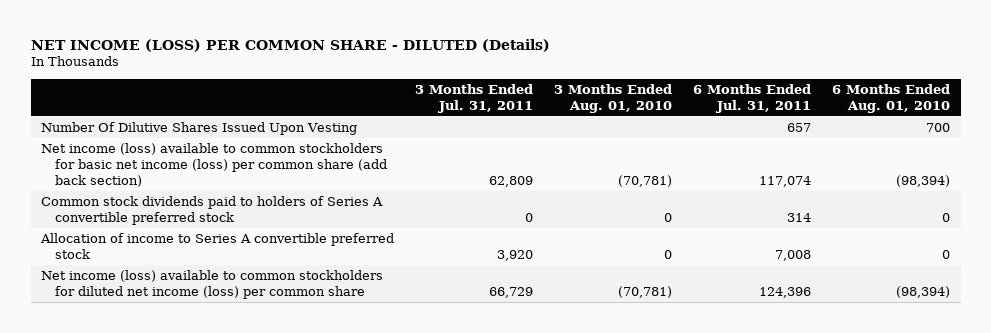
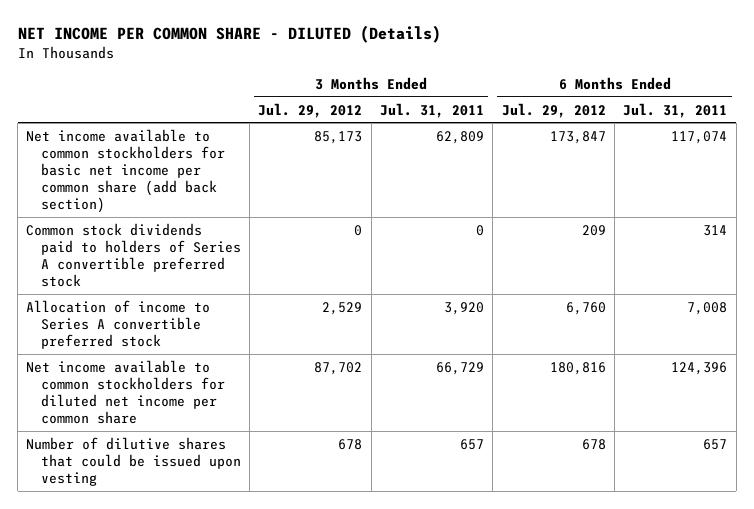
- NET INCOME (LOSS) PER COMMON SHARE - DILUTED (Details)
+ NET INCOME PER COMMON SHARE - DILUTED (Details)
- | 3 Months Ended Jul. 31, 2011 | 3 Months Ended Aug. 01, 2010 | 6 Months Ended Jul. 31, 2011 | 6 Months Ended Aug. 01, 2010
+ | 3 Months Ended Jul. 29, 2012 | 3 Months Ended Jul. 31, 2011 | 6 Months Ended Jul. 29, 2012 | 6 Months Ended Jul. 31, 2011
- Number Of Dilutive Shares Issued Upon Vesting | | | 657 | 700
- Net income (loss) available to common stockholders for basic net income (loss) per common share (add back section) | 62,809 | (70,781) | 117,074 | (98,394)
+ Net income available to common stockholders for basic net income per common share (add back section) | 85,173 | 62,809 | 173,847 | 117,074
- Net income (loss) available to common stockholders for diluted net income (loss) per common share | 66,729 | (70,781) | 124,396 | (98,394)
+ Net income available to common stockholders for diluted net income per common share | 87,702 | 66,729 | 180,816 | 124,396
+ Number of dilutive shares that could be issued upon vesting | 678 | 657 | 678 | 657

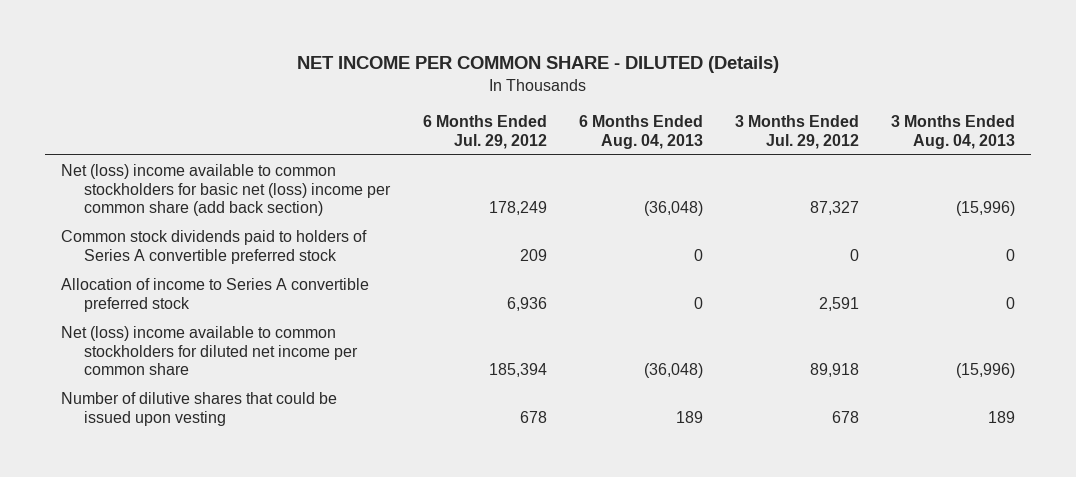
- | 3 Months Ended Jul. 29, 2012 | 3 Months Ended Jul. 31, 2011 | 6 Months Ended Jul. 29, 2012 | 6 Months Ended Jul. 31, 2011
+ | 6 Months Ended Jul. 29, 2012 | 6 Months Ended Aug. 04, 2013 | 3 Months Ended Jul. 29, 2012 | 3 Months Ended Aug. 04, 2013
- Net income available to common stockholders for basic net income per common share (add back section) | 85,173 | 62,809 | 173,847 | 117,074
+ Net (loss) income available to common stockholders for basic net (loss) income per common share (add back section) | 178,249 | (36,048) | 87,327 | (15,996)
- Allocation of income to Series A convertible preferred stock | 2,529 | 3,920 | 6,760 | 7,008
- Net income available to common stockholders for diluted net income per common share | 87,702 | 66,729 | 180,816 | 124,396
+ Allocation of income to Series A convertible preferred stock | 6,936 | 0 | 2,591 | 0
+ Net (loss) income available to common stockholders for diluted net income per common share | 185,394 | (36,048) | 89,918 | (15,996)

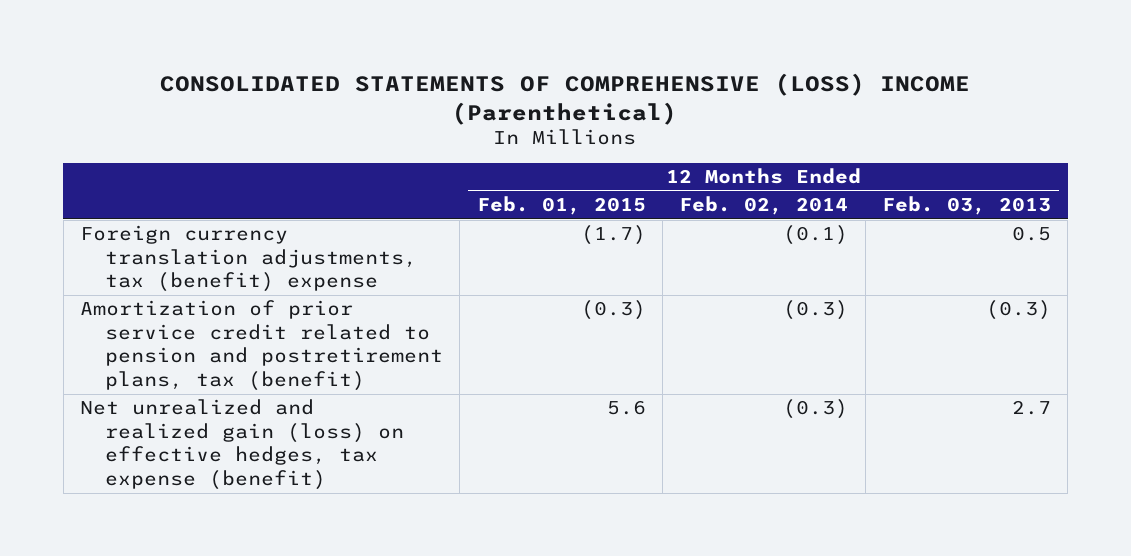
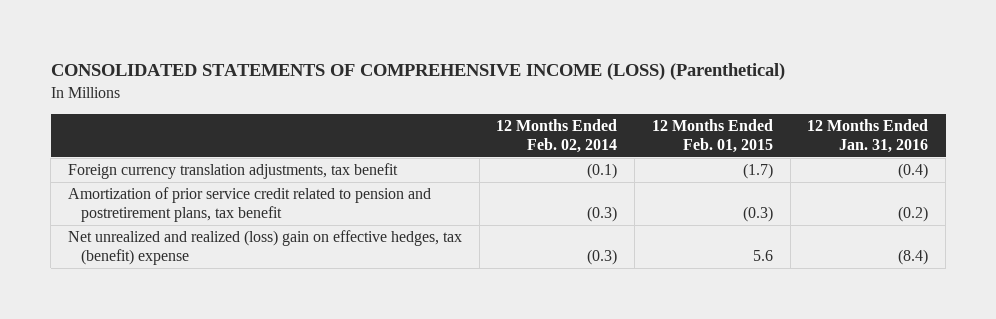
- CONSOLIDATED STATEMENTS OF COMPREHENSIVE (LOSS) INCOME (Parenthetical)
+ CONSOLIDATED STATEMENTS OF COMPREHENSIVE INCOME (LOSS) (Parenthetical)
- | 12 Months Ended Feb. 01, 2015 | 12 Months Ended Feb. 02, 2014 | 12 Months Ended Feb. 03, 2013
+ | 12 Months Ended Feb. 02, 2014 | 12 Months Ended Feb. 01, 2015 | 12 Months Ended Jan. 31, 2016
- Foreign currency translation adjustments, tax (benefit) expense | (1.7) | (0.1) | 0.5
- Amortization of prior service credit related to pension and postretirement plans, tax (benefit) | (0.3) | (0.3) | (0.3)
- Net unrealized and realized gain (loss) on effective hedges, tax expense (benefit) | 5.6 | (0.3) | 2.7
+ Foreign currency translation adjustments, tax benefit | (0.1) | (1.7) | (0.4)
+ Amortization of prior service credit related to pension and postretirement plans, tax benefit | (0.3) | (0.3) | (0.2)
+ Net unrealized and realized (loss) gain on effective hedges, tax (benefit) expense | (0.3) | 5.6 | (8.4)

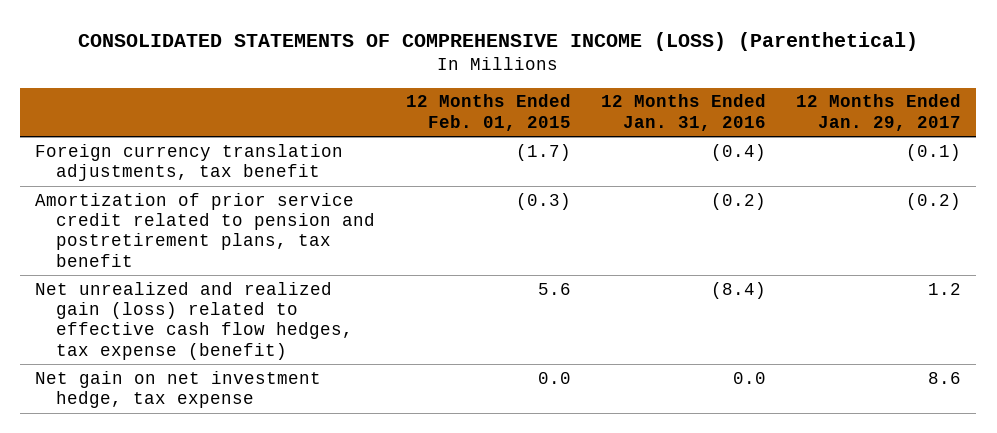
- | 12 Months Ended Feb. 02, 2014 | 12 Months Ended Feb. 01, 2015 | 12 Months Ended Jan. 31, 2016
+ | 12 Months Ended Feb. 01, 2015 | 12 Months Ended Jan. 31, 2016 | 12 Months Ended Jan. 29, 2017
- Net unrealized and realized (loss) gain on effective hedges, tax (benefit) expense | (0.3) | 5.6 | (8.4)
+ Net unrealized and realized gain (loss) related to effective cash flow hedges, tax expense (benefit) | 5.6 | (8.4) | 1.2
+ Net gain on net investment hedge, tax expense | 0.0 | 0.0 | 8.6

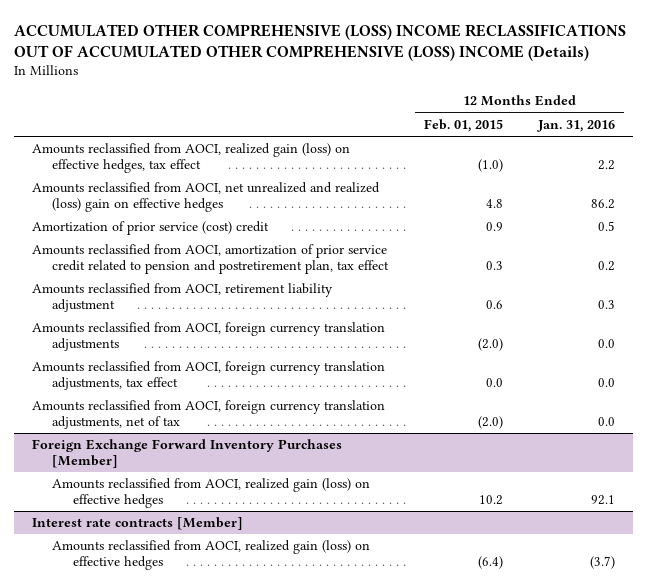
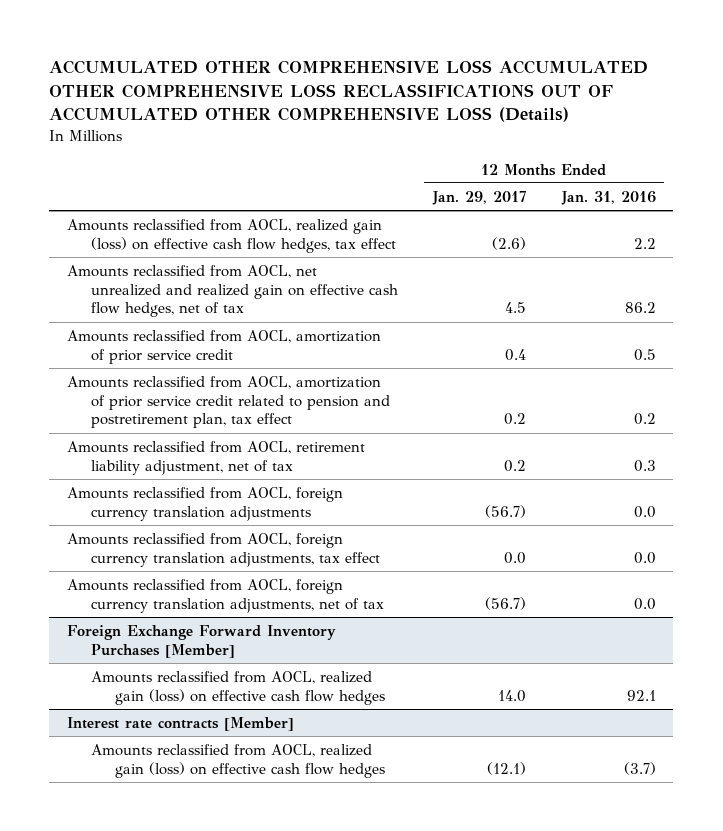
- ACCUMULATED OTHER COMPREHENSIVE (LOSS) INCOME RECLASSIFICATIONS OUT OF ACCUMULATED OTHER COMPREHENSIVE (LOSS) INCOME (Details)
+ ACCUMULATED OTHER COMPREHENSIVE LOSS ACCUMULATED OTHER COMPREHENSIVE LOSS RECLASSIFICATIONS OUT OF ACCUMULATED OTHER COMPREHENSIVE LOSS (Details)
- | 12 Months Ended Feb. 01, 2015 | 12 Months Ended Jan. 31, 2016
+ | 12 Months Ended Jan. 29, 2017 | 12 Months Ended Jan. 31, 2016
- Amounts reclassified from AOCI, realized gain (loss) on effective hedges, tax effect | (1.0) | 2.2
- Amounts reclassified from AOCI, net unrealized and realized (loss) gain on effective hedges | 4.8 | 86.2
- Amortization of prior service (cost) credit | 0.9 | 0.5
- Amounts reclassified from AOCI, amortization of prior service credit related to pension and postretirement plan, tax effect | 0.3 | 0.2
- Amounts reclassified from AOCI, retirement liability adjustment | 0.6 | 0.3
- Amounts reclassified from AOCI, foreign currency translation adjustments | (2.0) | 0.0
- Amounts reclassified from AOCI, foreign currency translation adjustments, tax effect | 0.0 | 0.0
- Amounts reclassified from AOCI, foreign currency translation adjustments, net of tax | (2.0) | 0.0
+ Amounts reclassified from AOCL, realized gain (loss) on effective cash flow hedges, tax effect | (2.6) | 2.2
+ Amounts reclassified from AOCL, net unrealized and realized gain on effective cash flow hedges, net of tax | 4.5 | 86.2
+ Amounts reclassified from AOCL, amortization of prior service credit | 0.4 | 0.5
+ Amounts reclassified from AOCL, amortization of prior service credit related to pension and postretirement plan, tax effect | 0.2 | 0.2
+ Amounts reclassified from AOCL, retirement liability adjustment, net of tax | 0.2 | 0.3
+ Amounts reclassified from AOCL, foreign currency translation adjustments | (56.7) | 0.0
+ Amounts reclassified from AOCL, foreign currency translation adjustments, tax effect | 0.0 | 0.0
+ Amounts reclassified from AOCL, foreign currency translation adjustments, net of tax | (56.7) | 0.0
@ Foreign Exchange Forward Inventory Purchases [Member]
- Amounts reclassified from AOCI, realized gain (loss) on effective hedges | 10.2 | 92.1
+ Amounts reclassified from AOCL, realized gain (loss) on effective cash flow hedges | 14.0 | 92.1
@ Interest rate contracts [Member]
- Amounts reclassified from AOCI, realized gain (loss) on effective hedges | (6.4) | (3.7)
+ Amounts reclassified from AOCL, realized gain (loss) on effective cash flow hedges | (12.1) | (3.7)

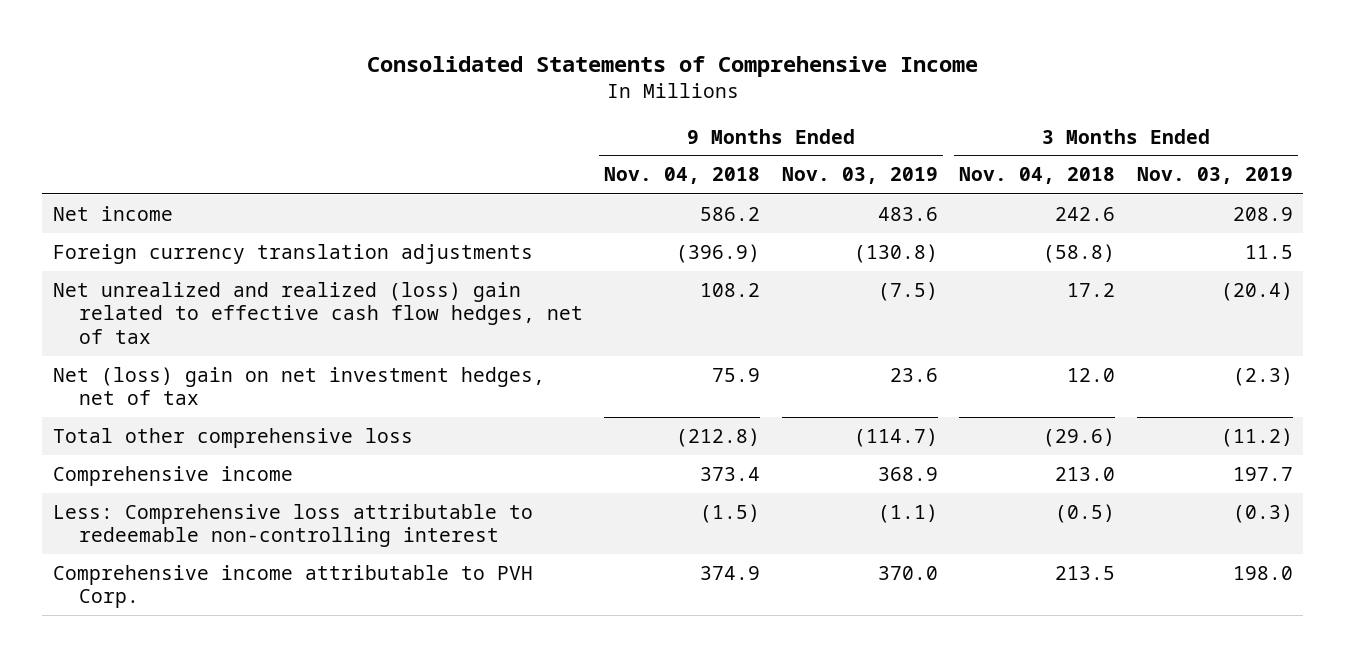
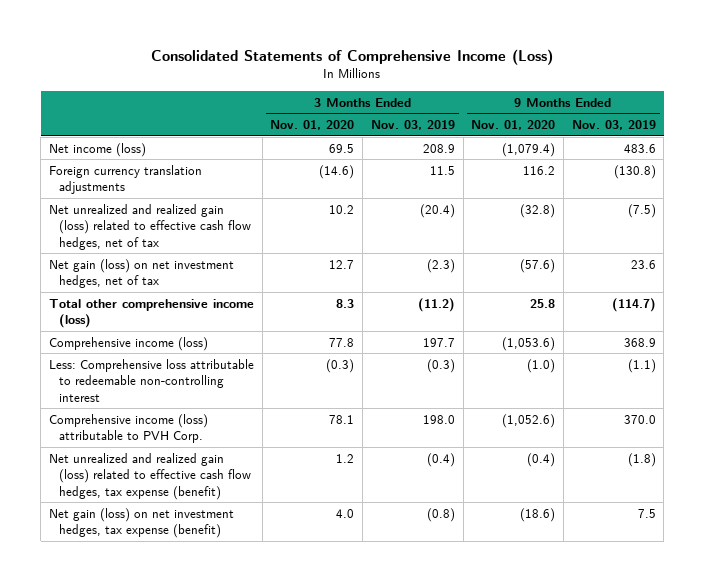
- Consolidated Statements of Comprehensive Income
+ Consolidated Statements of Comprehensive Income (Loss)
- | 9 Months Ended Nov. 04, 2018 | 9 Months Ended Nov. 03, 2019 | 3 Months Ended Nov. 04, 2018 | 3 Months Ended Nov. 03, 2019
+ | 3 Months Ended Nov. 01, 2020 | 3 Months Ended Nov. 03, 2019 | 9 Months Ended Nov. 01, 2020 | 9 Months Ended Nov. 03, 2019
- Net income | 586.2 | 483.6 | 242.6 | 208.9
+ Net income (loss) | 69.5 | 208.9 | (1,079.4) | 483.6
- Net unrealized and realized (loss) gain related to effective cash flow hedges, net of tax | 108.2 | (7.5) | 17.2 | (20.4)
- Net (loss) gain on net investment hedges, net of tax | 75.9 | 23.6 | 12.0 | (2.3)
- Total other comprehensive loss | (212.8) | (114.7) | (29.6) | (11.2)
- Comprehensive income | 373.4 | 368.9 | 213.0 | 197.7
+ Net unrealized and realized gain (loss) related to effective cash flow hedges, net of tax | 10.2 | (20.4) | (32.8) | (7.5)
+ Net gain (loss) on net investment hedges, net of tax | 12.7 | (2.3) | (57.6) | 23.6
+ Total other comprehensive income (loss) | 8.3 | (11.2) | 25.8 | (114.7)
+ Comprehensive income (loss) | 77.8 | 197.7 | (1,053.6) | 368.9
- Comprehensive income attributable to PVH Corp. | 374.9 | 370.0 | 213.5 | 198.0
+ Comprehensive income (loss) attributable to PVH Corp. | 78.1 | 198.0 | (1,052.6) | 370.0
+ Net unrealized and realized gain (loss) related to effective cash flow hedges, tax expense (benefit) | 1.2 | (0.4) | (0.4) | (1.8)
+ Net gain (loss) on net investment hedges, tax expense (benefit) | 4.0 | (0.8) | (18.6) | 7.5

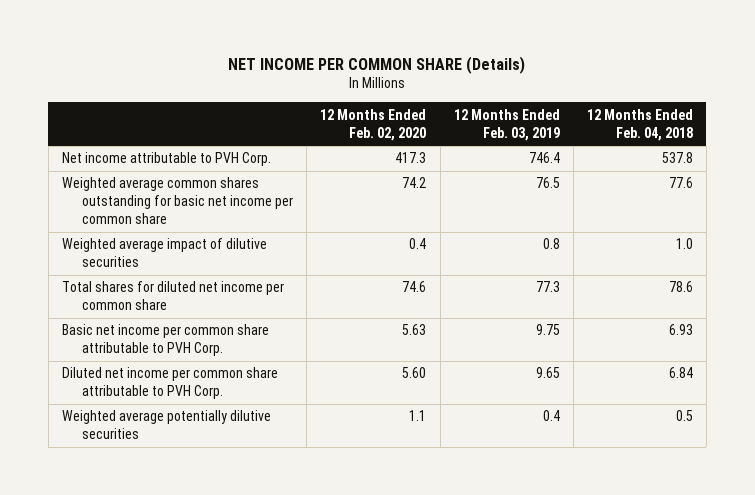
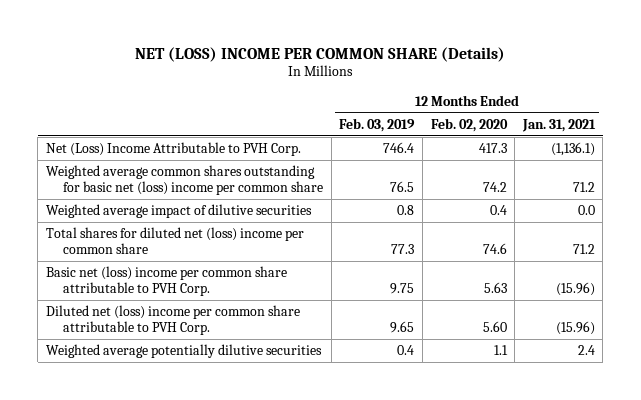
- NET INCOME PER COMMON SHARE (Details)
+ NET (LOSS) INCOME PER COMMON SHARE (Details)
- | 12 Months Ended Feb. 02, 2020 | 12 Months Ended Feb. 03, 2019 | 12 Months Ended Feb. 04, 2018
+ | 12 Months Ended Feb. 03, 2019 | 12 Months Ended Feb. 02, 2020 | 12 Months Ended Jan. 31, 2021
- Net income attributable to PVH Corp. | 417.3 | 746.4 | 537.8
- Weighted average common shares outstanding for basic net income per common share | 74.2 | 76.5 | 77.6
+ Net (Loss) Income Attributable to PVH Corp. | 746.4 | 417.3 | (1,136.1)
+ Weighted average common shares outstanding for basic net (loss) income per common share | 76.5 | 74.2 | 71.2
- Total shares for diluted net income per common share | 74.6 | 77.3 | 78.6
- Basic net income per common share attributable to PVH Corp. | 5.63 | 9.75 | 6.93
- Diluted net income per common share attributable to PVH Corp. | 5.60 | 9.65 | 6.84
+ Total shares for diluted net (loss) income per common share | 77.3 | 74.6 | 71.2
+ Basic net (loss) income per common share attributable to PVH Corp. | 9.75 | 5.63 | (15.96)
+ Diluted net (loss) income per common share attributable to PVH Corp. | 9.65 | 5.60 | (15.96)

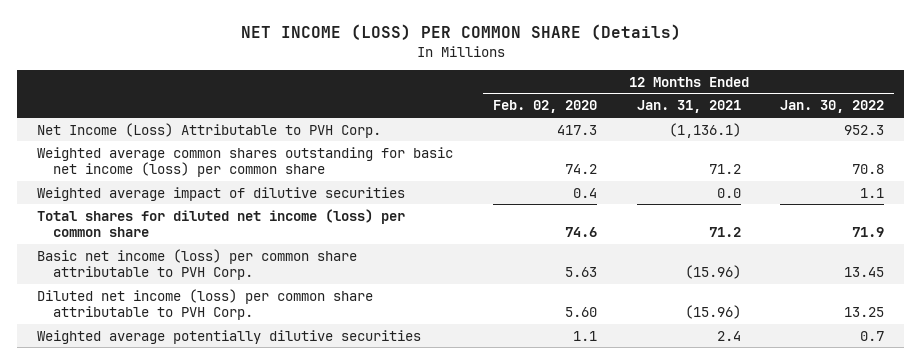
- NET (LOSS) INCOME PER COMMON SHARE (Details)
+ NET INCOME (LOSS) PER COMMON SHARE (Details)
- | 12 Months Ended Feb. 03, 2019 | 12 Months Ended Feb. 02, 2020 | 12 Months Ended Jan. 31, 2021
+ | 12 Months Ended Feb. 02, 2020 | 12 Months Ended Jan. 31, 2021 | 12 Months Ended Jan. 30, 2022
- Net (Loss) Income Attributable to PVH Corp. | 746.4 | 417.3 | (1,136.1)
- Weighted average common shares outstanding for basic net (loss) income per common share | 76.5 | 74.2 | 71.2
+ Net Income (Loss) Attributable to PVH Corp. | 417.3 | (1,136.1) | 952.3
+ Weighted average common shares outstanding for basic net income (loss) per common share | 74.2 | 71.2 | 70.8
- Total shares for diluted net (loss) income per common share | 77.3 | 74.6 | 71.2
- Basic net (loss) income per common share attributable to PVH Corp. | 9.75 | 5.63 | (15.96)
- Diluted net (loss) income per common share attributable to PVH Corp. | 9.65 | 5.60 | (15.96)
+ Total shares for diluted net income (loss) per common share | 74.6 | 71.2 | 71.9
+ Basic net income (loss) per common share attributable to PVH Corp. | 5.63 | (15.96) | 13.45
+ Diluted net income (loss) per common share attributable to PVH Corp. | 5.60 | (15.96) | 13.25

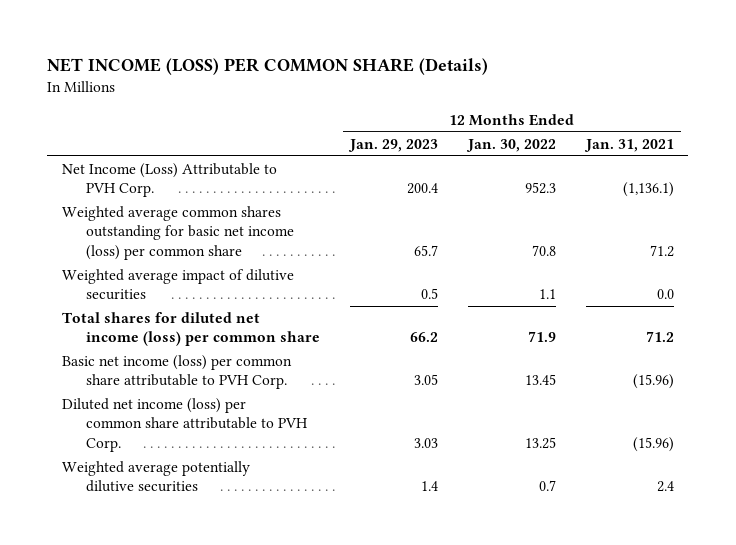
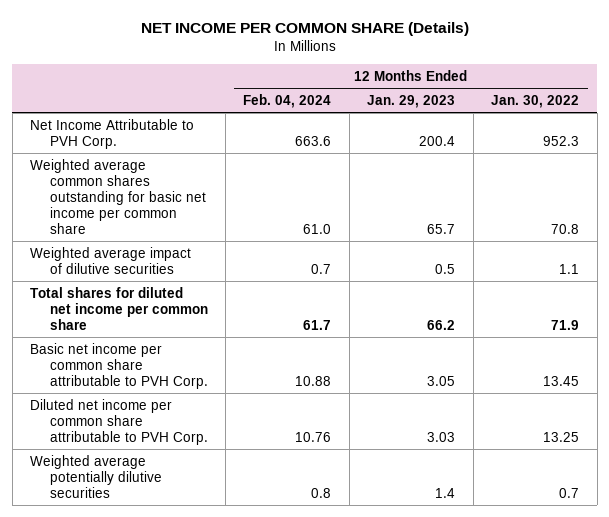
- NET INCOME (LOSS) PER COMMON SHARE (Details)
+ NET INCOME PER COMMON SHARE (Details)
- | 12 Months Ended Jan. 29, 2023 | 12 Months Ended Jan. 30, 2022 | 12 Months Ended Jan. 31, 2021
+ | 12 Months Ended Feb. 04, 2024 | 12 Months Ended Jan. 29, 2023 | 12 Months Ended Jan. 30, 2022
- Net Income (Loss) Attributable to PVH Corp. | 200.4 | 952.3 | (1,136.1)
- Weighted average common shares outstanding for basic net income (loss) per common share | 65.7 | 70.8 | 71.2
+ Net Income Attributable to PVH Corp. | 663.6 | 200.4 | 952.3
+ Weighted average common shares outstanding for basic net income per common share | 61.0 | 65.7 | 70.8
- Total shares for diluted net income (loss) per common share | 66.2 | 71.9 | 71.2
- Basic net income (loss) per common share attributable to PVH Corp. | 3.05 | 13.45 | (15.96)
- Diluted net income (loss) per common share attributable to PVH Corp. | 3.03 | 13.25 | (15.96)
+ Total shares for diluted net income per common share | 61.7 | 66.2 | 71.9
+ Basic net income per common share attributable to PVH Corp. | 10.88 | 3.05 | 13.45
+ Diluted net income per common share attributable to PVH Corp. | 10.76 | 3.03 | 13.25

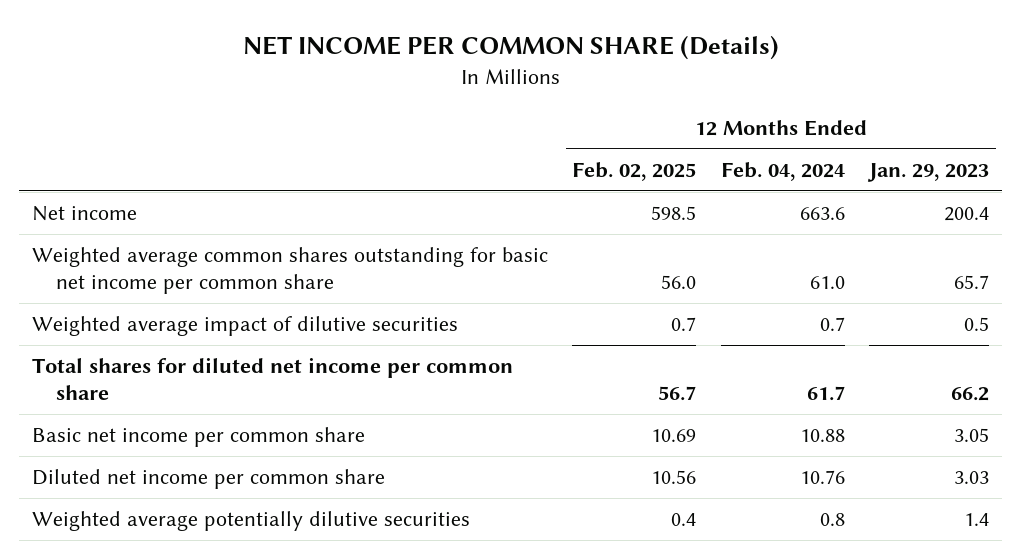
- | 12 Months Ended Feb. 04, 2024 | 12 Months Ended Jan. 29, 2023 | 12 Months Ended Jan. 30, 2022
+ | 12 Months Ended Feb. 02, 2025 | 12 Months Ended Feb. 04, 2024 | 12 Months Ended Jan. 29, 2023
- Net Income Attributable to PVH Corp. | 663.6 | 200.4 | 952.3
+ Net income | 598.5 | 663.6 | 200.4
- Basic net income per common share attributable to PVH Corp. | 10.88 | 3.05 | 13.45
- Diluted net income per common share attributable to PVH Corp. | 10.76 | 3.03 | 13.25
+ Basic net income per common share | 10.69 | 10.88 | 3.05
+ Diluted net income per common share | 10.56 | 10.76 | 3.03

